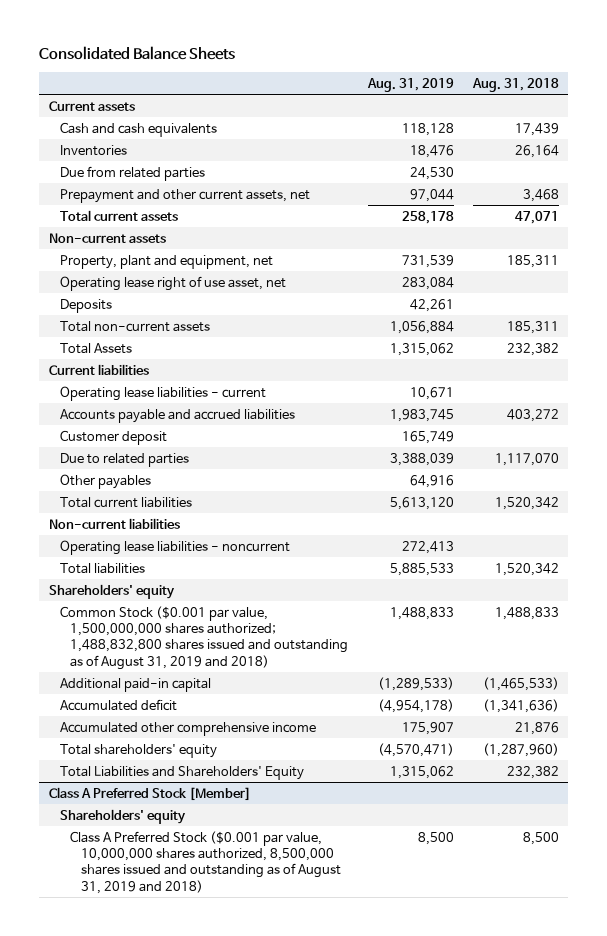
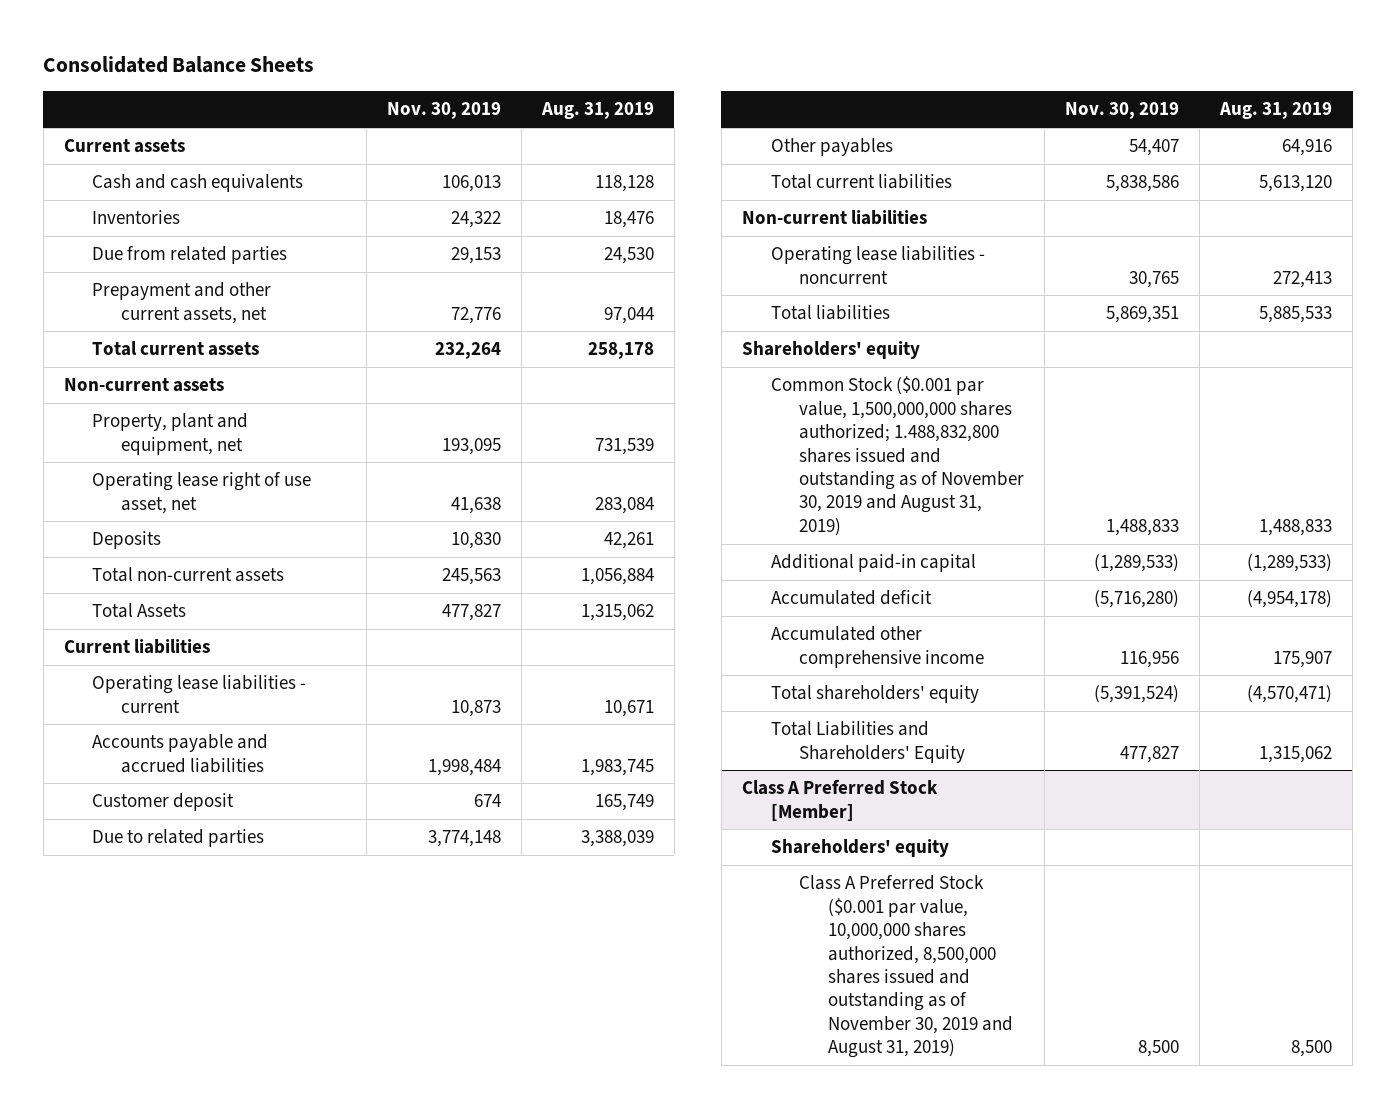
- | Aug. 31, 2019 | Aug. 31, 2018
+ | Nov. 30, 2019 | Aug. 31, 2019
- Common Stock ($0.001 par value, 1,500,000,000 shares authorized; 1,488,832,800 shares issued and outstanding as of August 31, 2019 and 2018) | 1,488,833 | 1,488,833
+ Common Stock ($0.001 par value, 1,500,000,000 shares authorized; 1.488,832,800 shares issued and outstanding as of November 30, 2019 and August 31, 2019) | 1,488,833 | 1,488,833
@ Class A Preferred Stock [Member]
- Class A Preferred Stock ($0.001 par value, 10,000,000 shares authorized, 8,500,000 shares issued and outstanding as of August 31, 2019 and 2018) | 8,500 | 8,500
+ Class A Preferred Stock ($0.001 par value, 10,000,000 shares authorized, 8,500,000 shares issued and outstanding as of November 30, 2019 and August 31, 2019) | 8,500 | 8,500

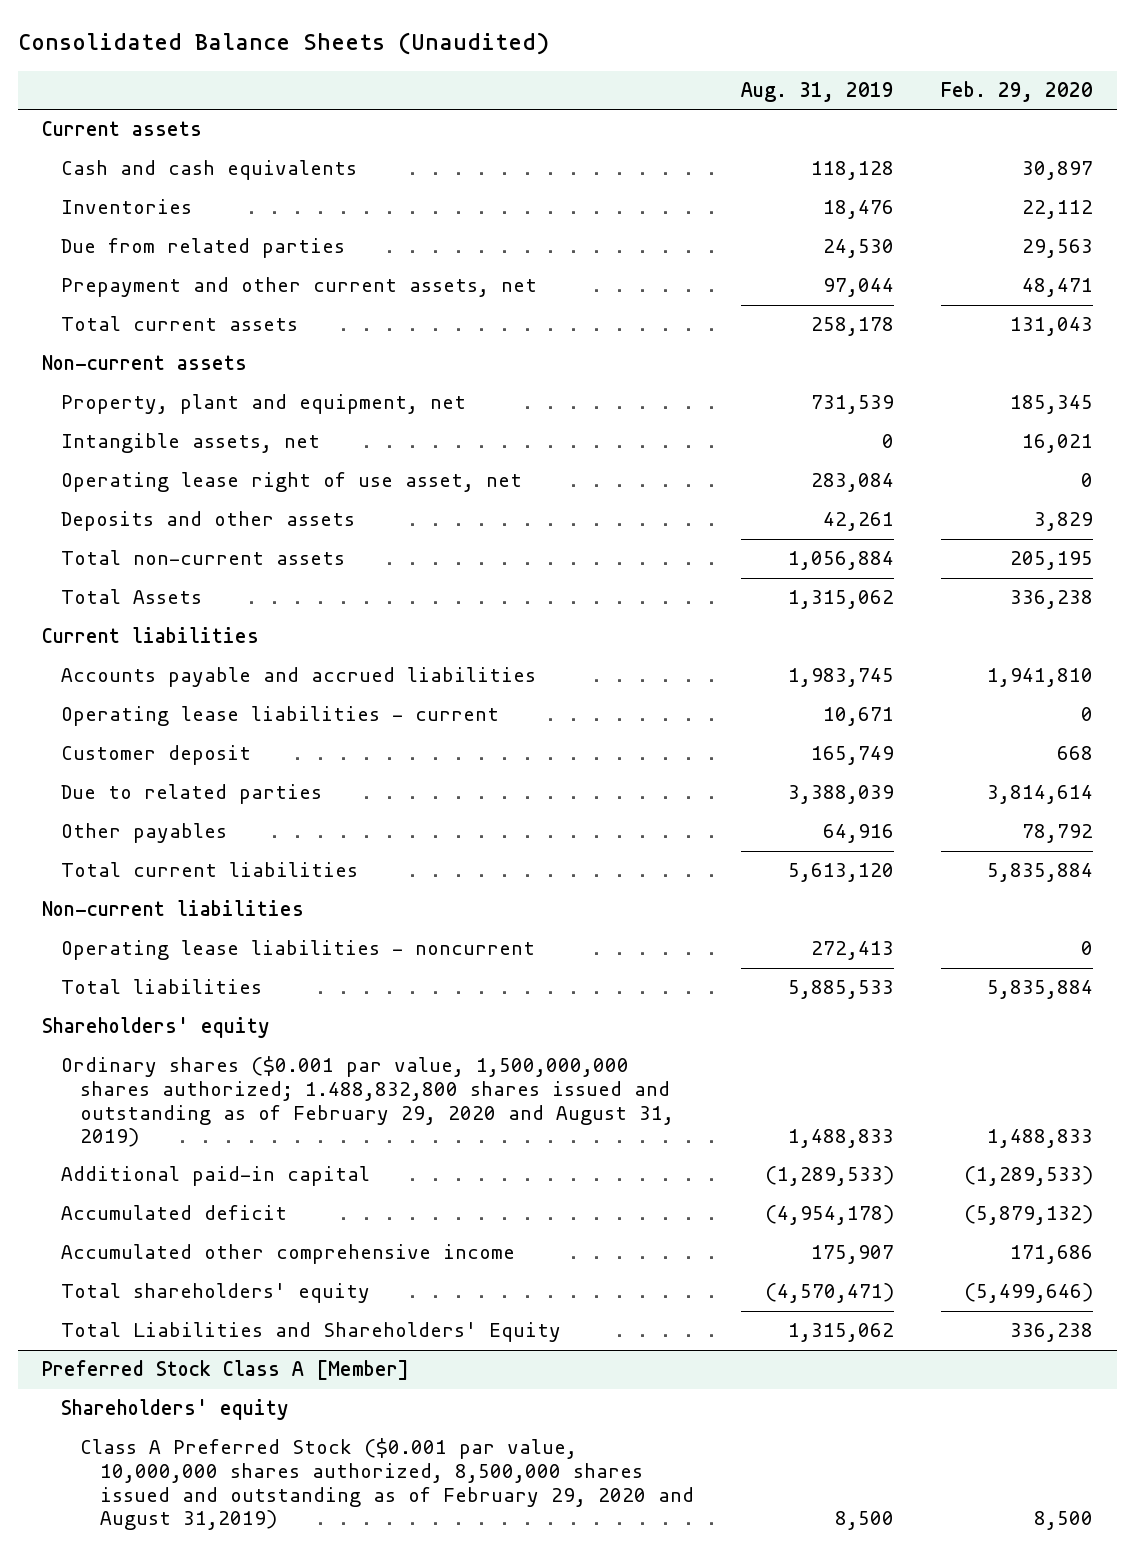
- Consolidated Balance Sheets
+ Consolidated Balance Sheets (Unaudited)
- | Nov. 30, 2019 | Aug. 31, 2019
+ | Aug. 31, 2019 | Feb. 29, 2020
+ Intangible assets, net | 0 | 16,021
- Deposits | 10,830 | 42,261
+ Deposits and other assets | 42,261 | 3,829
moved down: Operating lease liabilities - current | 10,671 | 0
- Common Stock ($0.001 par value, 1,500,000,000 shares authorized; 1.488,832,800 shares issued and outstanding as of November 30, 2019 and August 31, 2019) | 1,488,833 | 1,488,833
+ Ordinary shares ($0.001 par value, 1,500,000,000 shares authorized; 1.488,832,800 shares issued and outstanding as of February 29, 2020 and August 31, 2019) | 1,488,833 | 1,488,833
- Class A Preferred Stock [Member]
+ Preferred Stock Class A [Member]
- Class A Preferred Stock ($0.001 par value, 10,000,000 shares authorized, 8,500,000 shares issued and outstanding as of November 30, 2019 and August 31, 2019) | 8,500 | 8,500
+ Class A Preferred Stock ($0.001 par value, 10,000,000 shares authorized, 8,500,000 shares issued and outstanding as of February 29, 2020 and August 31,2019) | 8,500 | 8,500

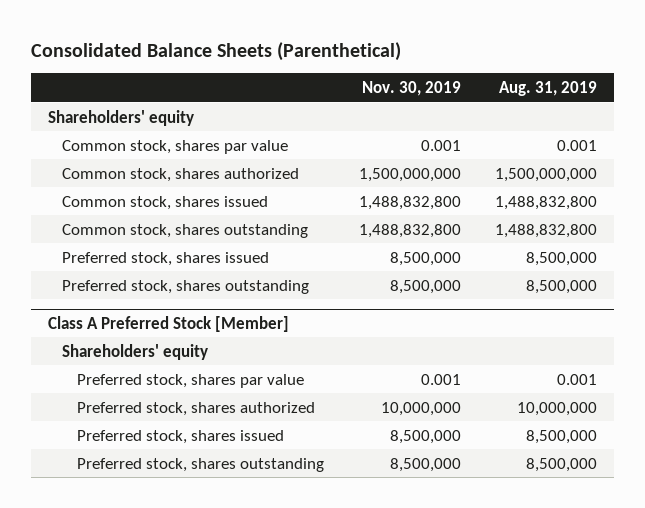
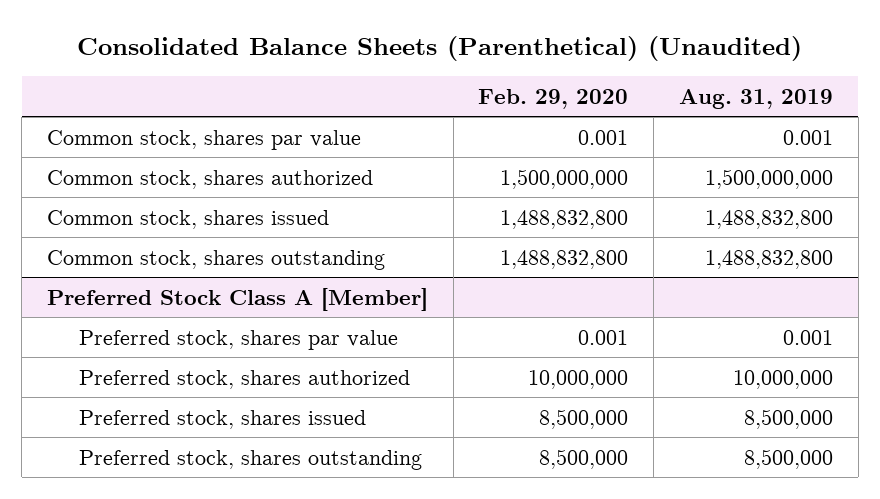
- Consolidated Balance Sheets (Parenthetical)
+ Consolidated Balance Sheets (Parenthetical) (Unaudited)
- | Nov. 30, 2019 | Aug. 31, 2019
+ | Feb. 29, 2020 | Aug. 31, 2019
- Shareholders' equity
- Preferred stock, shares issued | 8,500,000 | 8,500,000
- Preferred stock, shares outstanding | 8,500,000 | 8,500,000
- Class A Preferred Stock [Member]
- Shareholders' equity
+ Preferred Stock Class A [Member]

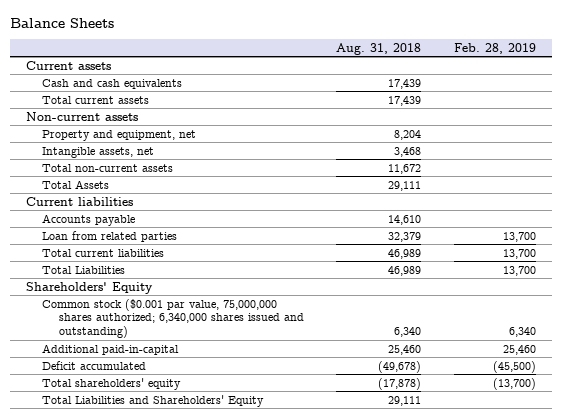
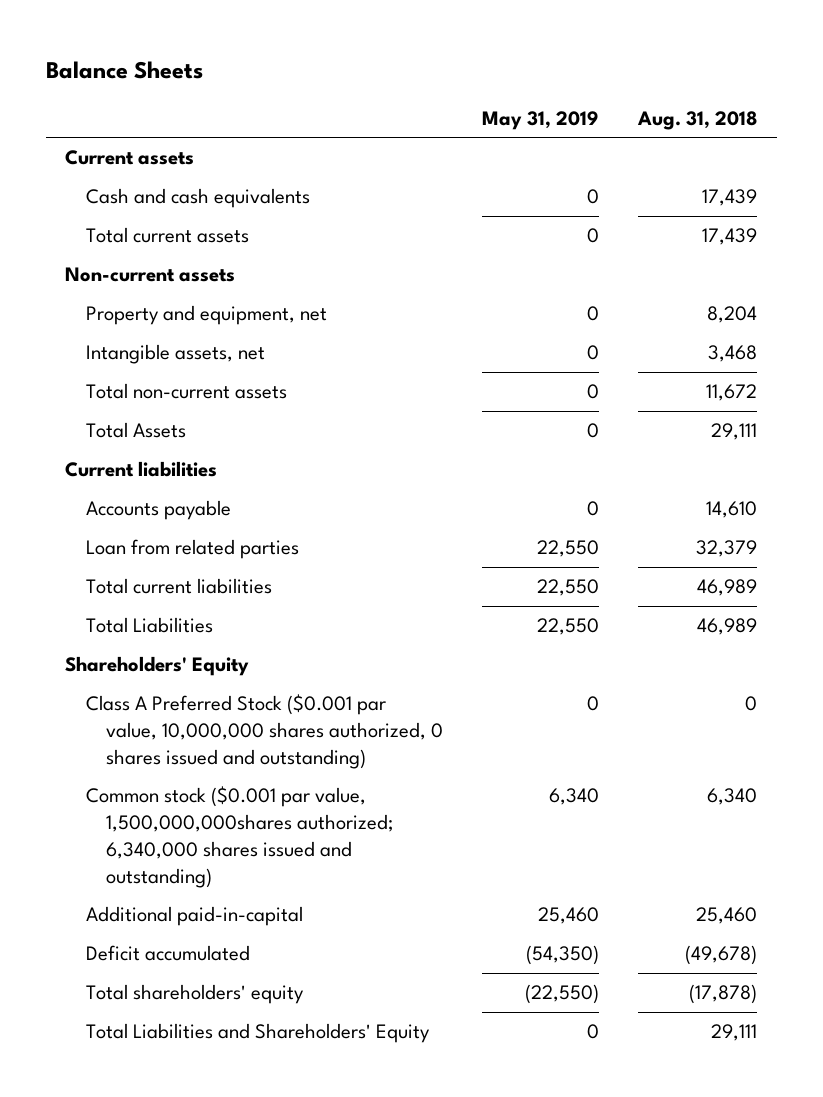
- | Aug. 31, 2018 | Feb. 28, 2019
+ | May 31, 2019 | Aug. 31, 2018
- Common stock ($0.001 par value, 75,000,000 shares authorized; 6,340,000 shares issued and outstanding) | 6,340 | 6,340
+ Class A Preferred Stock ($0.001 par value, 10,000,000 shares authorized, 0 shares issued and outstanding) | 0 | 0
+ Common stock ($0.001 par value, 1,500,000,000shares authorized; 6,340,000 shares issued and outstanding) | 6,340 | 6,340

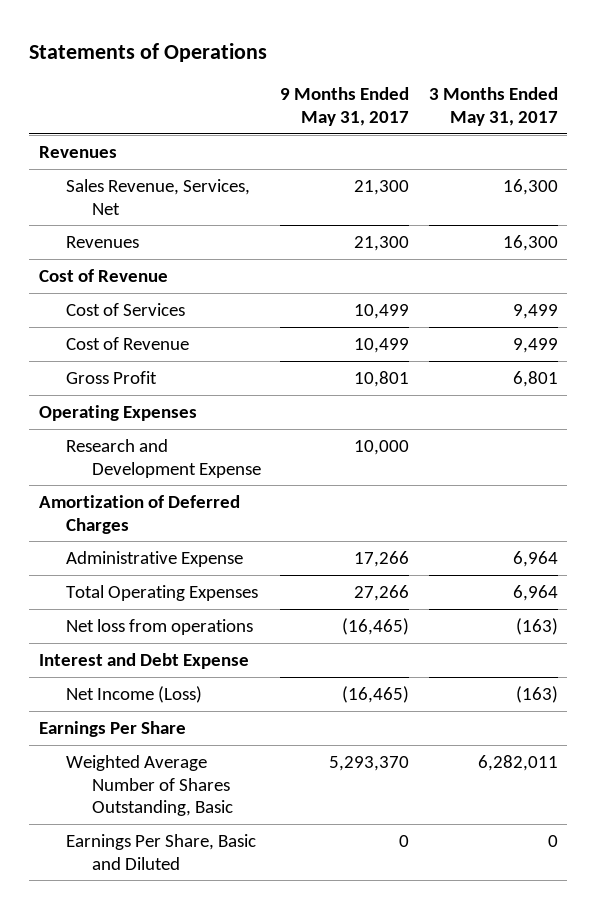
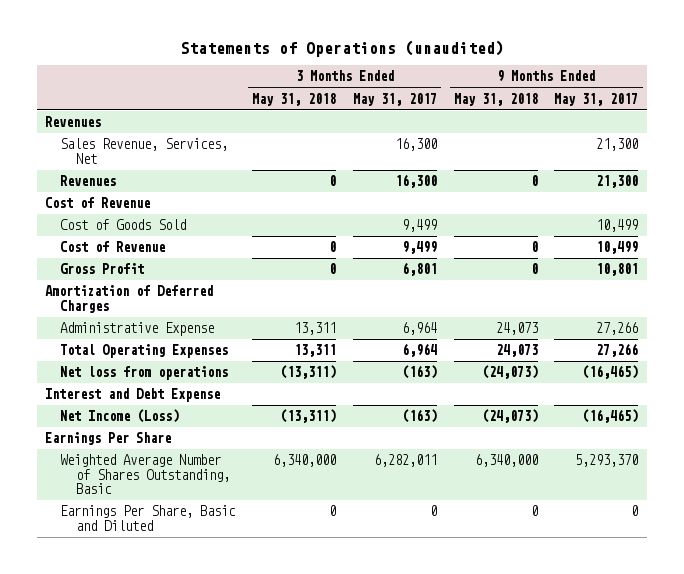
- Statements of Operations
+ Statements of Operations (unaudited)
- | 9 Months Ended May 31, 2017 | 3 Months Ended May 31, 2017
+ | 3 Months Ended May 31, 2018 | 3 Months Ended May 31, 2017 | 9 Months Ended May 31, 2018 | 9 Months Ended May 31, 2017
- Cost of Services | 10,499 | 9,499
+ Cost of Goods Sold | | 9,499 | | 10,499
- Operating Expenses
- Research and Development Expense | 10,000 |
- Administrative Expense | 17,266 | 6,964
+ Administrative Expense | 13,311 | 6,964 | 24,073 | 27,266

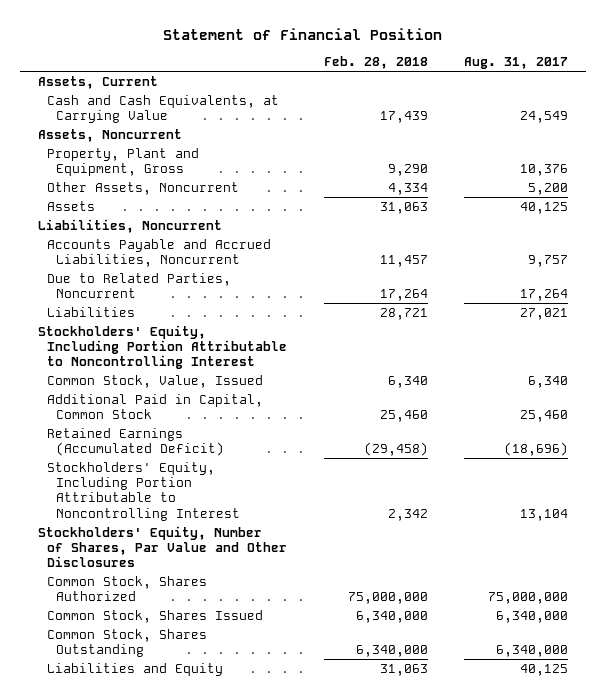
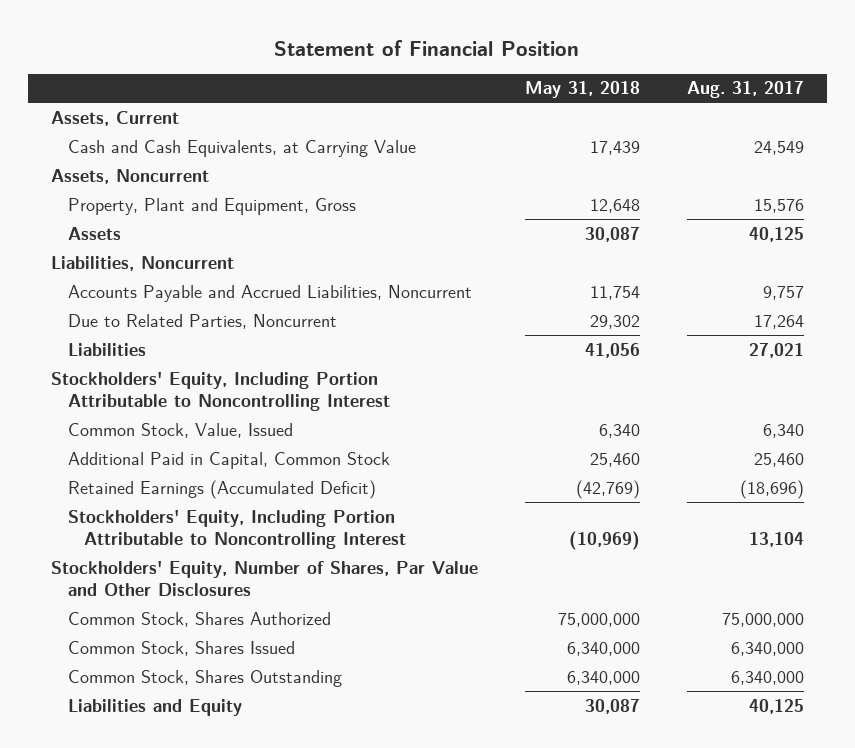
- | Feb. 28, 2018 | Aug. 31, 2017
+ | May 31, 2018 | Aug. 31, 2017
- Property, Plant and Equipment, Gross | 9,290 | 10,376
- Other Assets, Noncurrent | 4,334 | 5,200
+ Property, Plant and Equipment, Gross | 12,648 | 15,576

